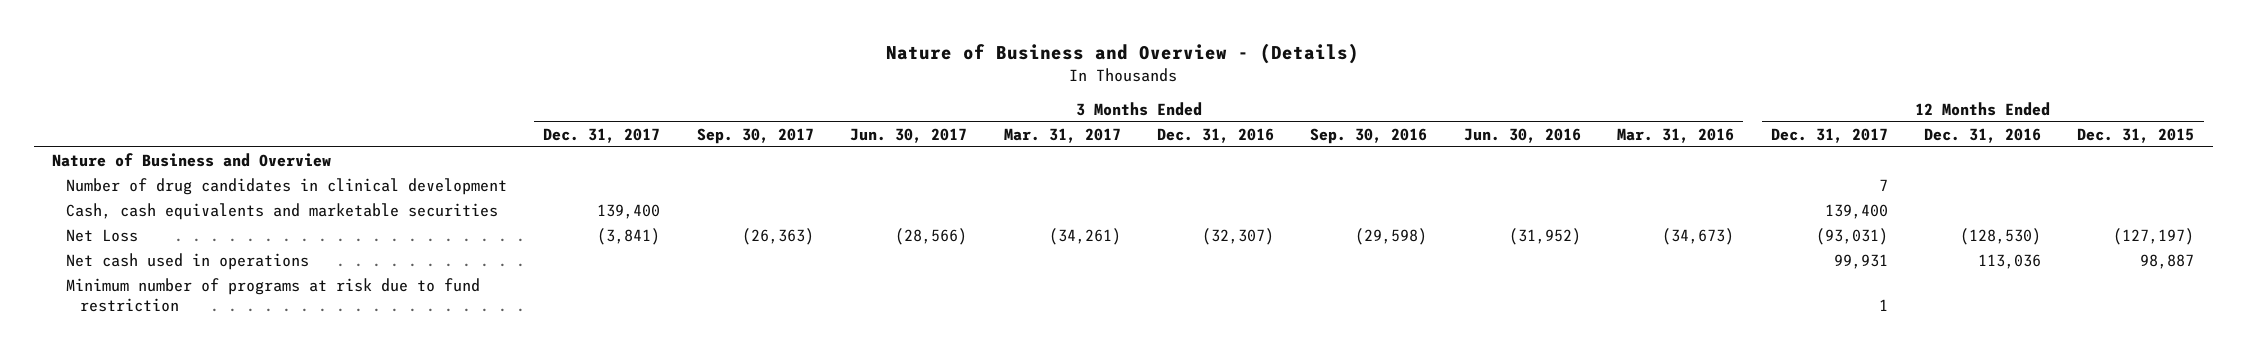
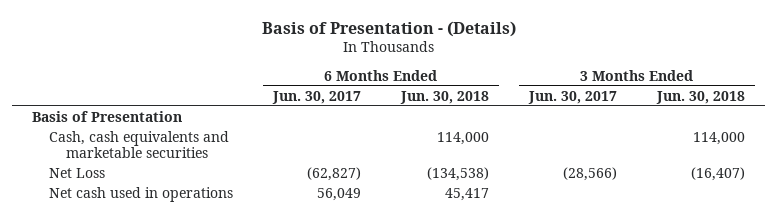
- Nature of Business and Overview - (Details)
+ Basis of Presentation - (Details)
- | 3 Months Ended Dec. 31, 2017 | 3 Months Ended Sep. 30, 2017 | 3 Months Ended Jun. 30, 2017 | 3 Months Ended Mar. 31, 2017 | 3 Months Ended Dec. 31, 2016 | 3 Months Ended Sep. 30, 2016 | 3 Months Ended Jun. 30, 2016 | 3 Months Ended Mar. 31, 2016 | 12 Months Ended Dec. 31, 2017 | 12 Months Ended Dec. 31, 2016 | 12 Months Ended Dec. 31, 2015
+ | 6 Months Ended Jun. 30, 2017 | 6 Months Ended Jun. 30, 2018 | 3 Months Ended Jun. 30, 2017 | 3 Months Ended Jun. 30, 2018
- Nature of Business and Overview
- Number of drug candidates in clinical development | | | | | | | | | 7 | |
+ Basis of Presentation
- Minimum number of programs at risk due to fund restriction | | | | | | | | | 1 | |

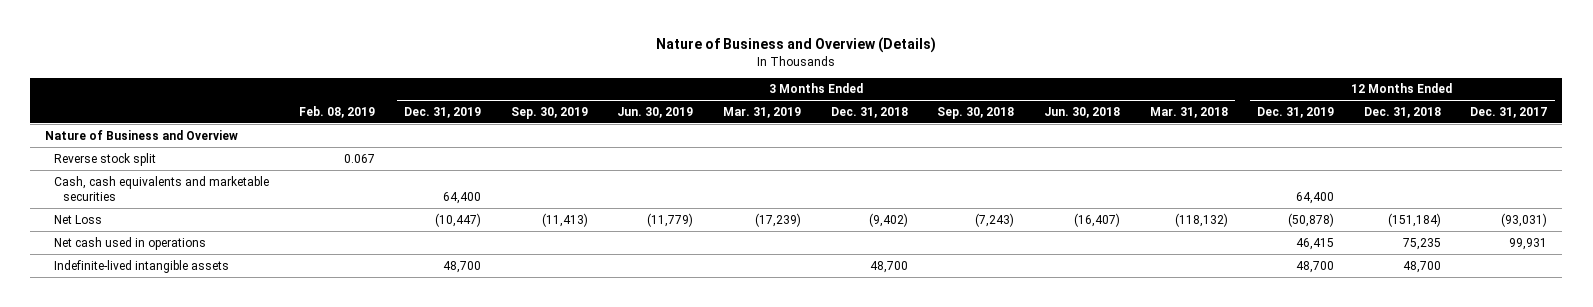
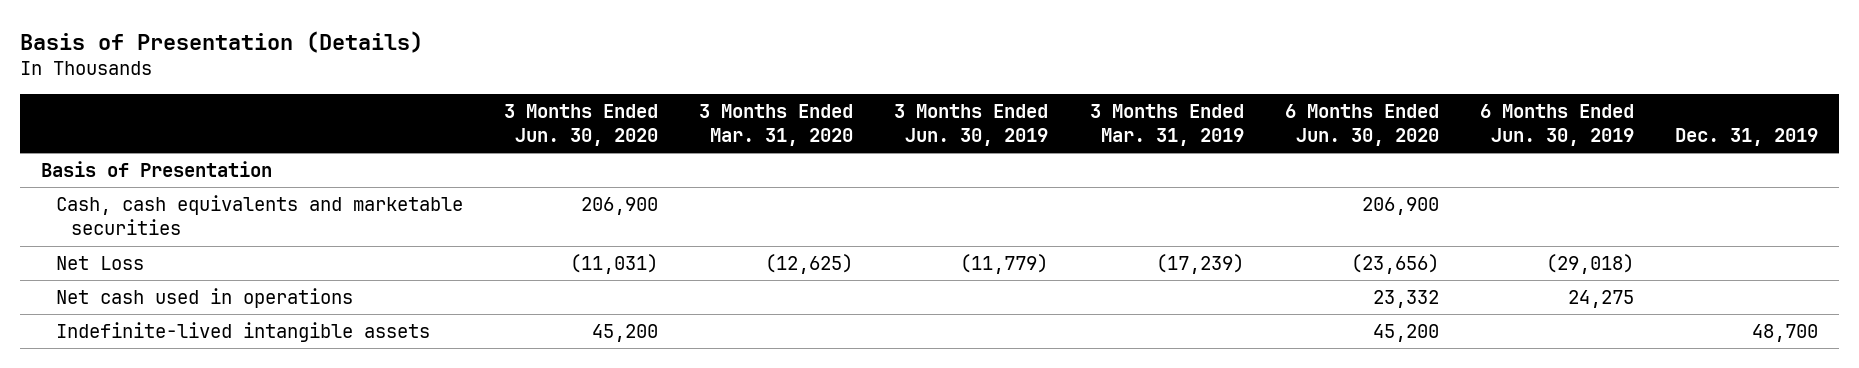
- Nature of Business and Overview (Details)
+ Basis of Presentation (Details)
- | Feb. 08, 2019 | 3 Months Ended Dec. 31, 2019 | 3 Months Ended Sep. 30, 2019 | 3 Months Ended Jun. 30, 2019 | 3 Months Ended Mar. 31, 2019 | 3 Months Ended Dec. 31, 2018 | 3 Months Ended Sep. 30, 2018 | 3 Months Ended Jun. 30, 2018 | 3 Months Ended Mar. 31, 2018 | 12 Months Ended Dec. 31, 2019 | 12 Months Ended Dec. 31, 2018 | 12 Months Ended Dec. 31, 2017
+ | 3 Months Ended Jun. 30, 2020 | 3 Months Ended Mar. 31, 2020 | 3 Months Ended Jun. 30, 2019 | 3 Months Ended Mar. 31, 2019 | 6 Months Ended Jun. 30, 2020 | 6 Months Ended Jun. 30, 2019 | Dec. 31, 2019
- Nature of Business and Overview
- Reverse stock split | 0.067 | | | | | | | | | | |
+ Basis of Presentation

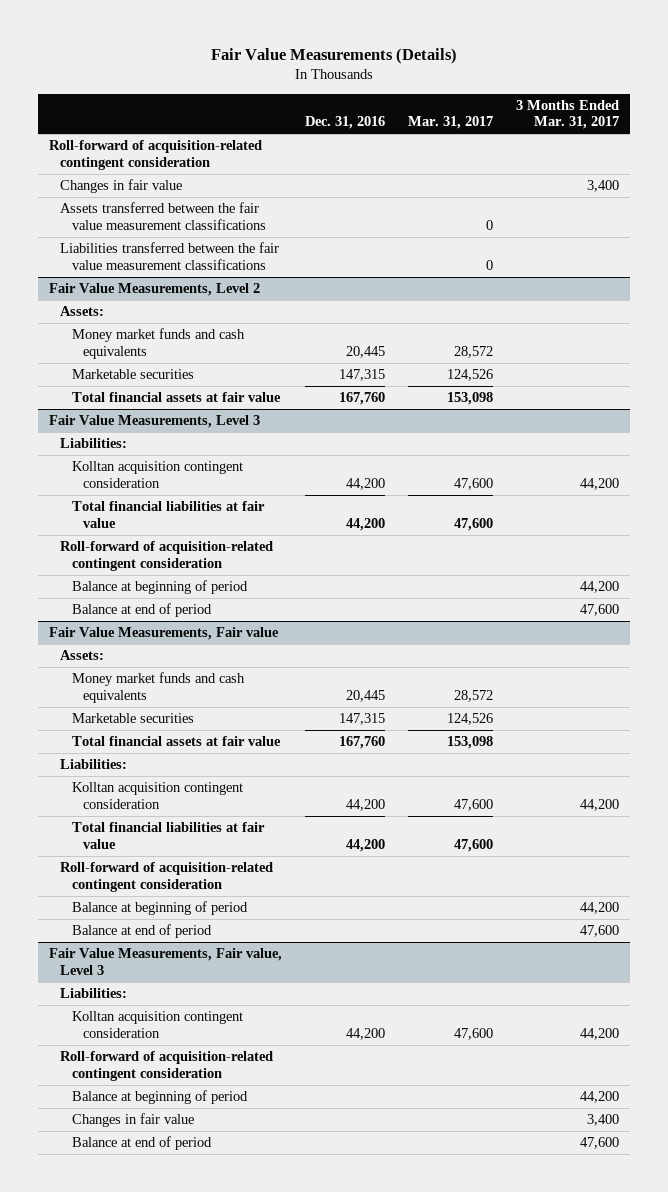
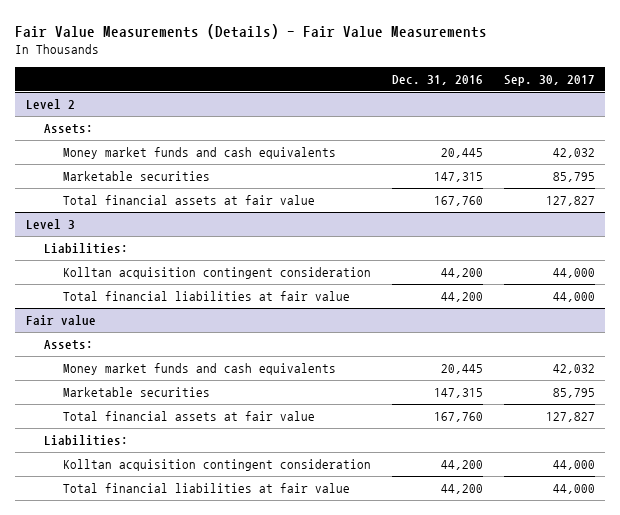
- Fair Value Measurements (Details)
+ Fair Value Measurements (Details) - Fair Value Measurements
- | Dec. 31, 2016 | Mar. 31, 2017 | 3 Months Ended Mar. 31, 2017
+ | Dec. 31, 2016 | Sep. 30, 2017
- Roll-forward of acquisition-related contingent consideration
- Changes in fair value | | | 3,400
- Assets transferred between the fair value measurement classifications | | 0 |
- Liabilities transferred between the fair value measurement classifications | | 0 |
- Fair Value Measurements, Level 2
+ Level 2
- Fair Value Measurements, Level 3
+ Level 3
- Roll-forward of acquisition-related contingent consideration
- Balance at beginning of period | | | 44,200
- Balance at end of period | | | 47,600
- Fair Value Measurements, Fair value
+ Fair value
- Roll-forward of acquisition-related contingent consideration
- Balance at beginning of period | | | 44,200
- Balance at end of period | | | 47,600
- Fair Value Measurements, Fair value, Level 3
- Liabilities:
- Kolltan acquisition contingent consideration | 44,200 | 47,600 | 44,200
- Roll-forward of acquisition-related contingent consideration
- Balance at beginning of period | | | 44,200
- Changes in fair value | | | 3,400
- Balance at end of period | | | 47,600

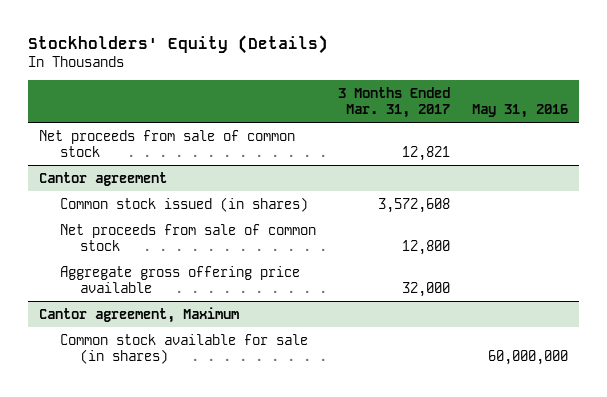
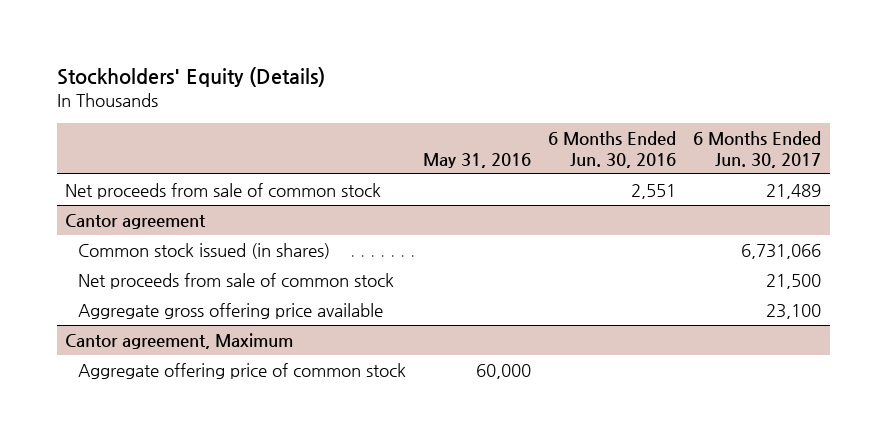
- | 3 Months Ended Mar. 31, 2017 | May 31, 2016
+ | May 31, 2016 | 6 Months Ended Jun. 30, 2016 | 6 Months Ended Jun. 30, 2017
@ Cantor agreement, Maximum
- Common stock available for sale (in shares) | | 60,000,000
+ Aggregate offering price of common stock | 60,000 | |

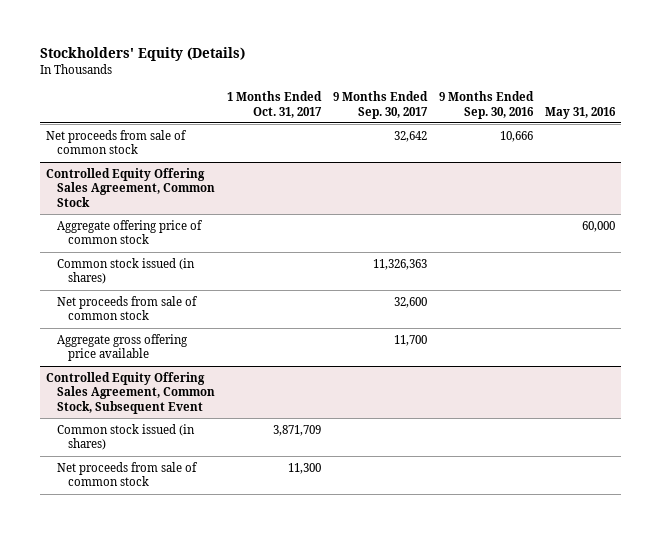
- | May 31, 2016 | 6 Months Ended Jun. 30, 2016 | 6 Months Ended Jun. 30, 2017
+ | 1 Months Ended Oct. 31, 2017 | 9 Months Ended Sep. 30, 2017 | 9 Months Ended Sep. 30, 2016 | May 31, 2016
- Cantor agreement
- Common stock issued (in shares) | | | 6,731,066
- Net proceeds from sale of common stock | | | 21,500
- Aggregate gross offering price available | | | 23,100
- Cantor agreement, Maximum
+ Controlled Equity Offering Sales Agreement, Common Stock
+ Common stock issued (in shares) | | 11,326,363 | |
+ Net proceeds from sale of common stock | | 32,600 | |
+ Aggregate gross offering price available | | 11,700 | |
+ Controlled Equity Offering Sales Agreement, Common Stock, Subsequent Event
+ Common stock issued (in shares) | 3,871,709 | | |
+ Net proceeds from sale of common stock | 11,300 | | |

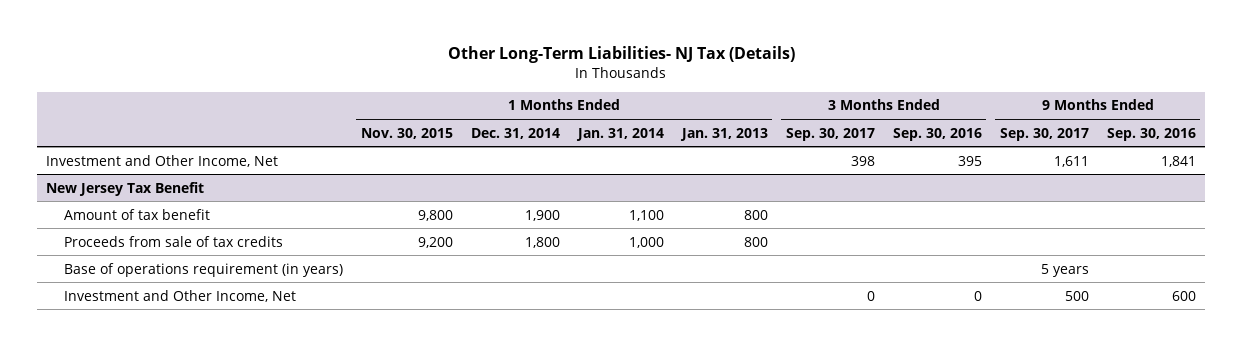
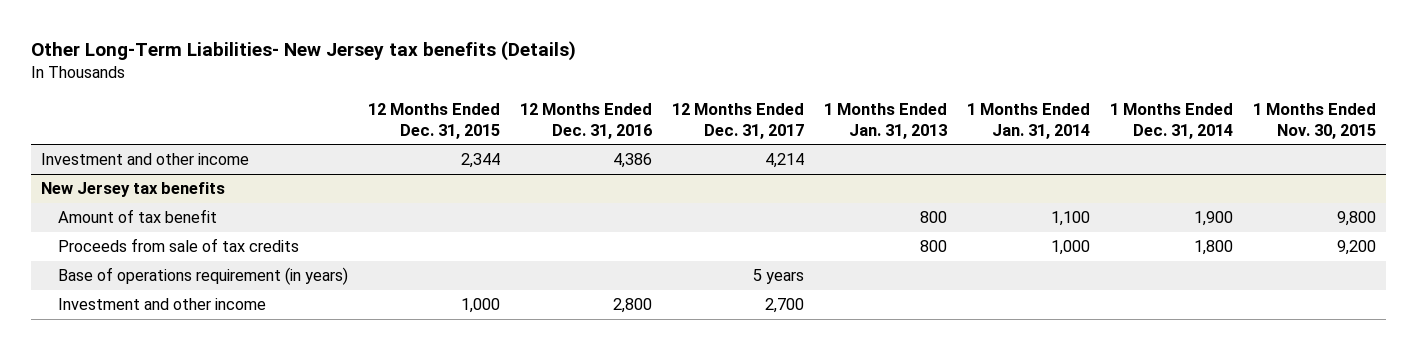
- Other Long-Term Liabilities- NJ Tax (Details)
+ Other Long-Term Liabilities- New Jersey tax benefits (Details)
- | 1 Months Ended Nov. 30, 2015 | 1 Months Ended Dec. 31, 2014 | 1 Months Ended Jan. 31, 2014 | 1 Months Ended Jan. 31, 2013 | 3 Months Ended Sep. 30, 2017 | 3 Months Ended Sep. 30, 2016 | 9 Months Ended Sep. 30, 2017 | 9 Months Ended Sep. 30, 2016
+ | 12 Months Ended Dec. 31, 2015 | 12 Months Ended Dec. 31, 2016 | 12 Months Ended Dec. 31, 2017 | 1 Months Ended Jan. 31, 2013 | 1 Months Ended Jan. 31, 2014 | 1 Months Ended Dec. 31, 2014 | 1 Months Ended Nov. 30, 2015
- Investment and Other Income, Net | | | | | 398 | 395 | 1,611 | 1,841
- New Jersey Tax Benefit
+ Investment and other income | 2,344 | 4,386 | 4,214 | | | |
+ New Jersey tax benefits
- Investment and Other Income, Net | | | | | 0 | 0 | 500 | 600
+ Investment and other income | 1,000 | 2,800 | 2,700 | | | |

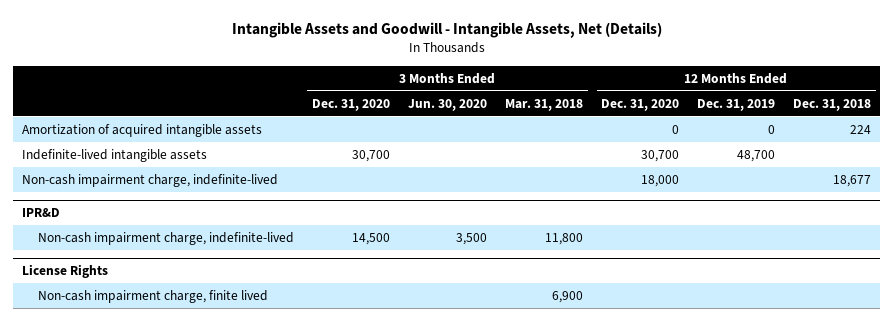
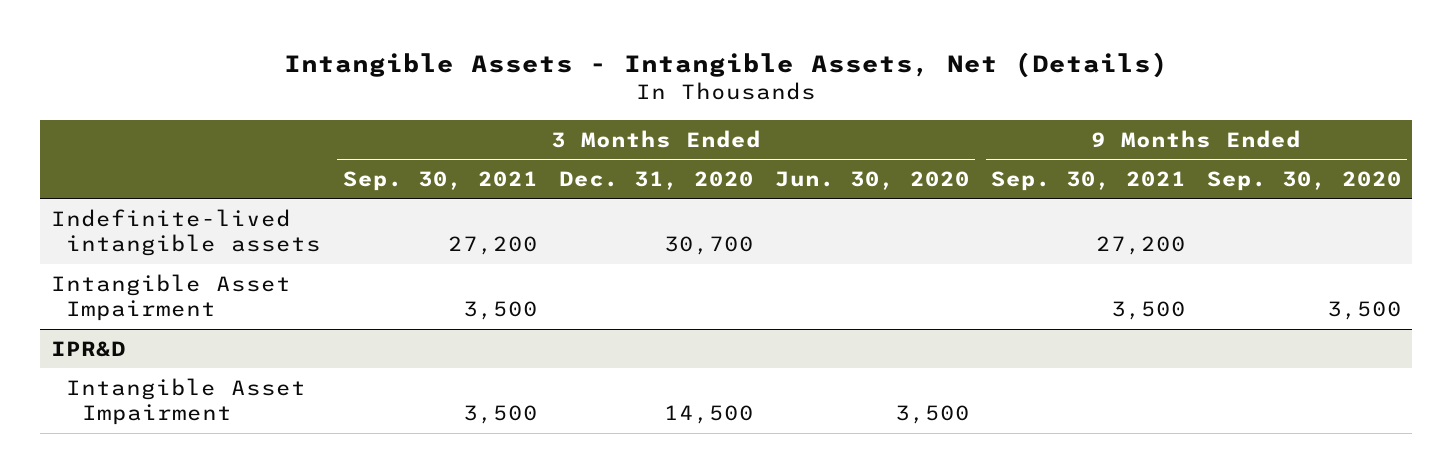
- Intangible Assets and Goodwill - Intangible Assets, Net (Details)
+ Intangible Assets - Intangible Assets, Net (Details)
- | 3 Months Ended Dec. 31, 2020 | 3 Months Ended Jun. 30, 2020 | 3 Months Ended Mar. 31, 2018 | 12 Months Ended Dec. 31, 2020 | 12 Months Ended Dec. 31, 2019 | 12 Months Ended Dec. 31, 2018
+ | 3 Months Ended Sep. 30, 2021 | 3 Months Ended Dec. 31, 2020 | 3 Months Ended Jun. 30, 2020 | 9 Months Ended Sep. 30, 2021 | 9 Months Ended Sep. 30, 2020
- Amortization of acquired intangible assets | | | | 0 | 0 | 224
- Non-cash impairment charge, indefinite-lived | | | | 18,000 | | 18,677
+ Intangible Asset Impairment | 3,500 | | | 3,500 | 3,500
@ IPR&D
- Non-cash impairment charge, indefinite-lived | 14,500 | 3,500 | 11,800 | | |
- License Rights
- Non-cash impairment charge, finite lived | | | 6,900 | | |
@ IPR&D
+ Intangible Asset Impairment | 3,500 | 14,500 | 3,500 | |

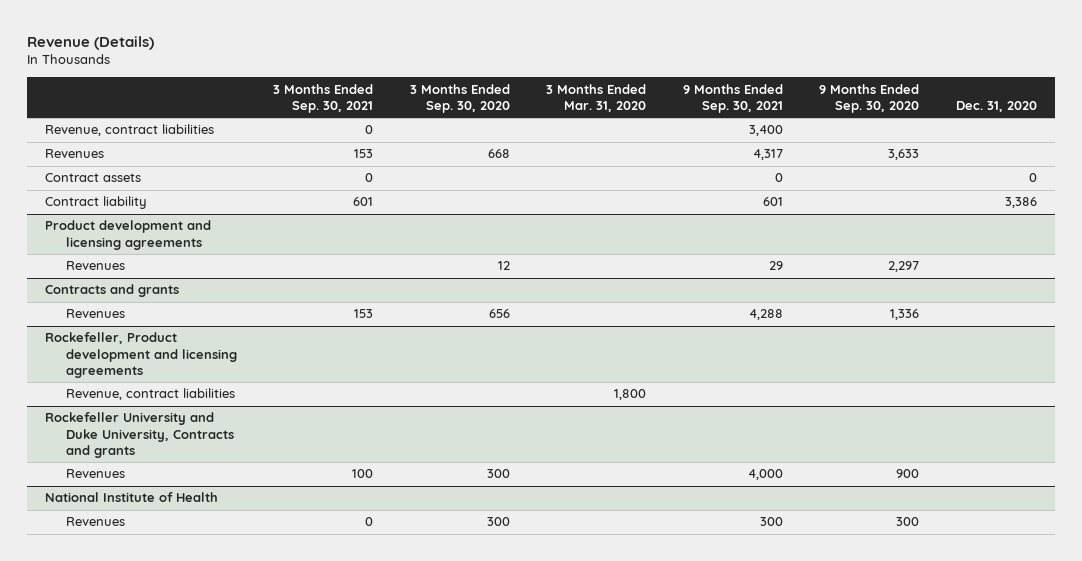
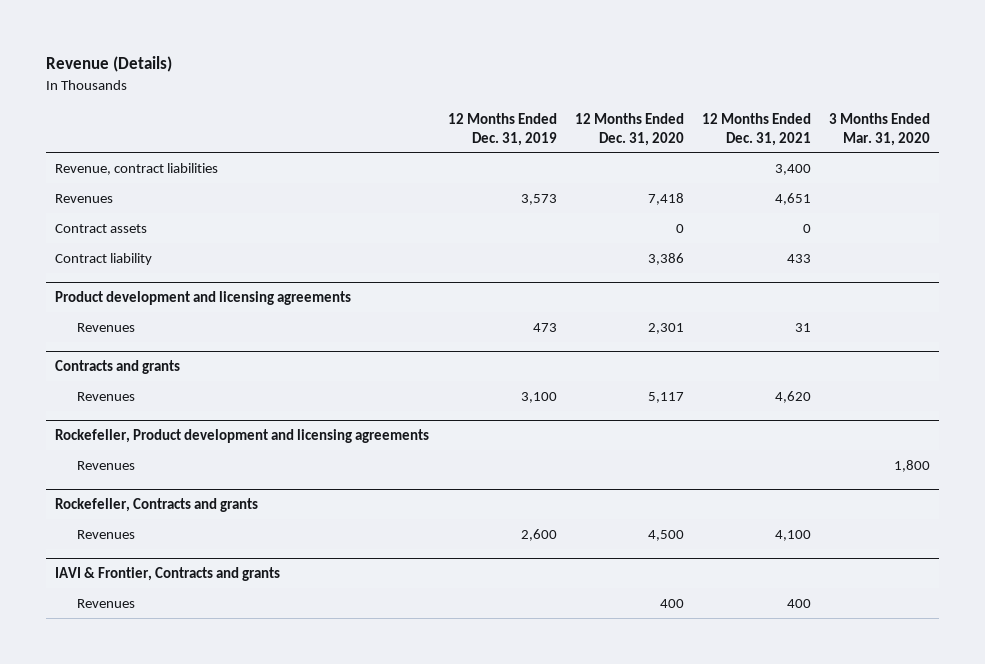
- | 3 Months Ended Sep. 30, 2021 | 3 Months Ended Sep. 30, 2020 | 3 Months Ended Mar. 31, 2020 | 9 Months Ended Sep. 30, 2021 | 9 Months Ended Sep. 30, 2020 | Dec. 31, 2020
+ | 12 Months Ended Dec. 31, 2019 | 12 Months Ended Dec. 31, 2020 | 12 Months Ended Dec. 31, 2021 | 3 Months Ended Mar. 31, 2020
@ Rockefeller, Product development and licensing agreements
- Revenue, contract liabilities | | | 1,800 | | |
- Rockefeller University and Duke University, Contracts and grants
@ Rockefeller, Product development and licensing agreements
+ Revenues | | | | 1,800
+ Rockefeller, Contracts and grants
- National Institute of Health
- Revenues | 0 | 300 | | 300 | 300 |
+ IAVI & Frontier, Contracts and grants
+ Revenues | | 400 | 400 |

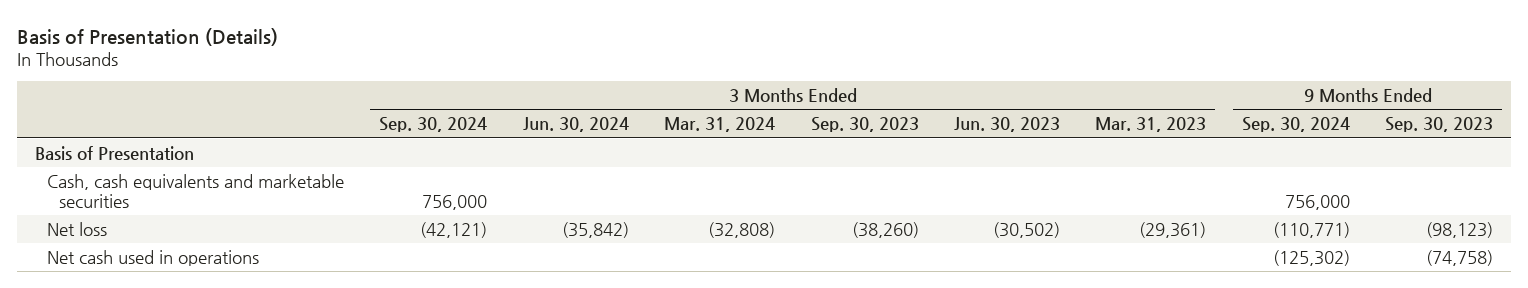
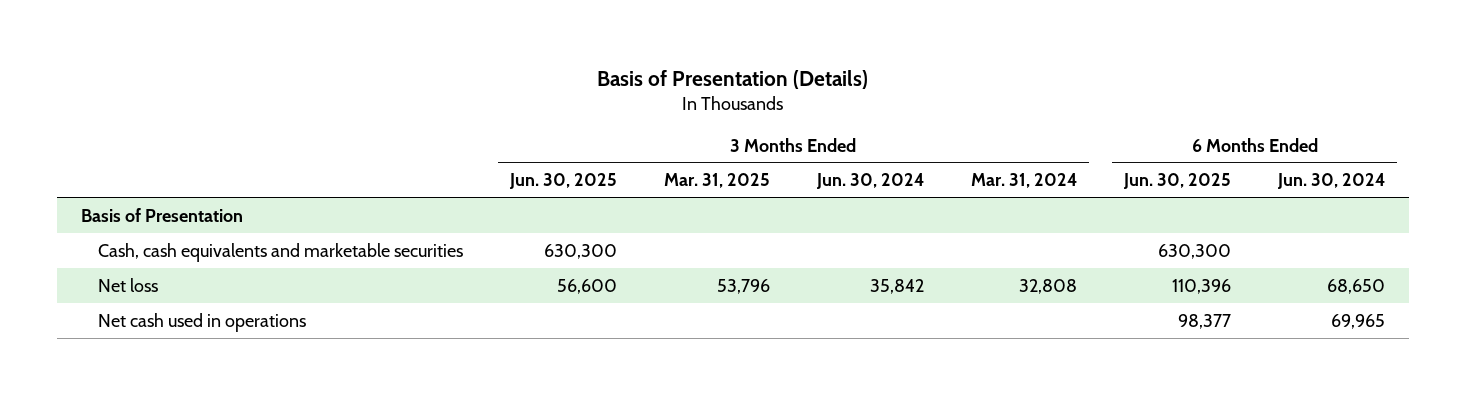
- | 3 Months Ended Sep. 30, 2024 | 3 Months Ended Jun. 30, 2024 | 3 Months Ended Mar. 31, 2024 | 3 Months Ended Sep. 30, 2023 | 3 Months Ended Jun. 30, 2023 | 3 Months Ended Mar. 31, 2023 | 9 Months Ended Sep. 30, 2024 | 9 Months Ended Sep. 30, 2023
+ | 3 Months Ended Jun. 30, 2025 | 3 Months Ended Mar. 31, 2025 | 3 Months Ended Jun. 30, 2024 | 3 Months Ended Mar. 31, 2024 | 6 Months Ended Jun. 30, 2025 | 6 Months Ended Jun. 30, 2024
- Net loss | (42,121) | (35,842) | (32,808) | (38,260) | (30,502) | (29,361) | (110,771) | (98,123)
+ Net loss | 56,600 | 53,796 | 35,842 | 32,808 | 110,396 | 68,650

